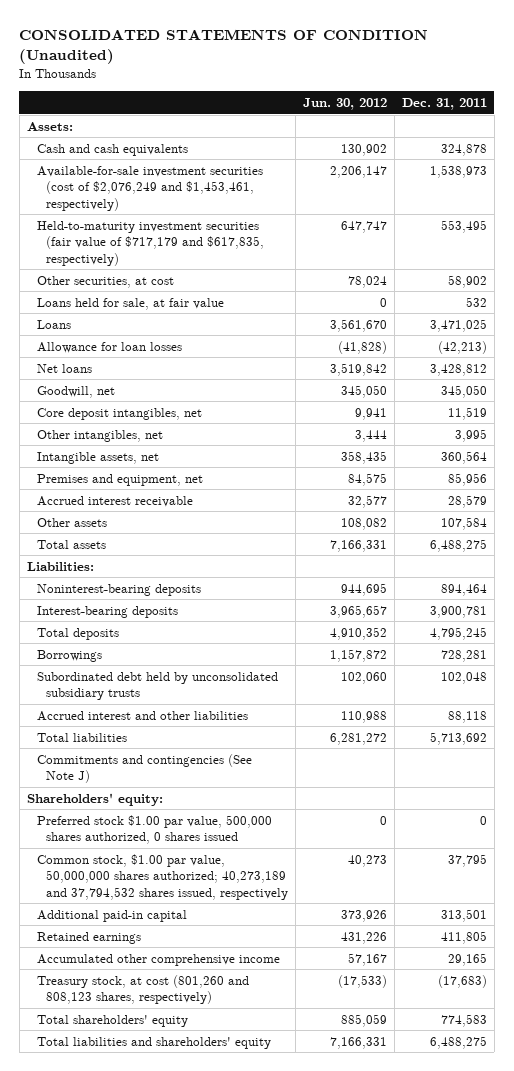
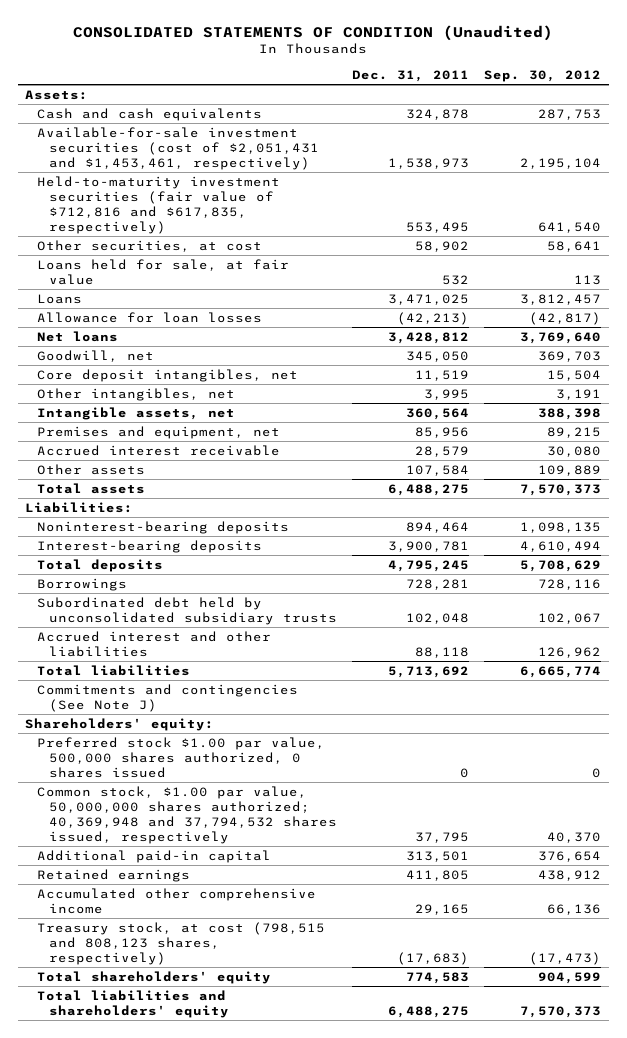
- | Jun. 30, 2012 | Dec. 31, 2011
+ | Dec. 31, 2011 | Sep. 30, 2012
- Available-for-sale investment securities (cost of $2,076,249 and $1,453,461, respectively) | 2,206,147 | 1,538,973
- Held-to-maturity investment securities (fair value of $717,179 and $617,835, respectively) | 647,747 | 553,495
+ Available-for-sale investment securities (cost of $2,051,431 and $1,453,461, respectively) | 1,538,973 | 2,195,104
+ Held-to-maturity investment securities (fair value of $712,816 and $617,835, respectively) | 553,495 | 641,540
- Common stock, $1.00 par value, 50,000,000 shares authorized; 40,273,189 and 37,794,532 shares issued, respectively | 40,273 | 37,795
+ Common stock, $1.00 par value, 50,000,000 shares authorized; 40,369,948 and 37,794,532 shares issued, respectively | 37,795 | 40,370
- Treasury stock, at cost (801,260 and 808,123 shares, respectively) | (17,533) | (17,683)
+ Treasury stock, at cost (798,515 and 808,123 shares, respectively) | (17,683) | (17,473)

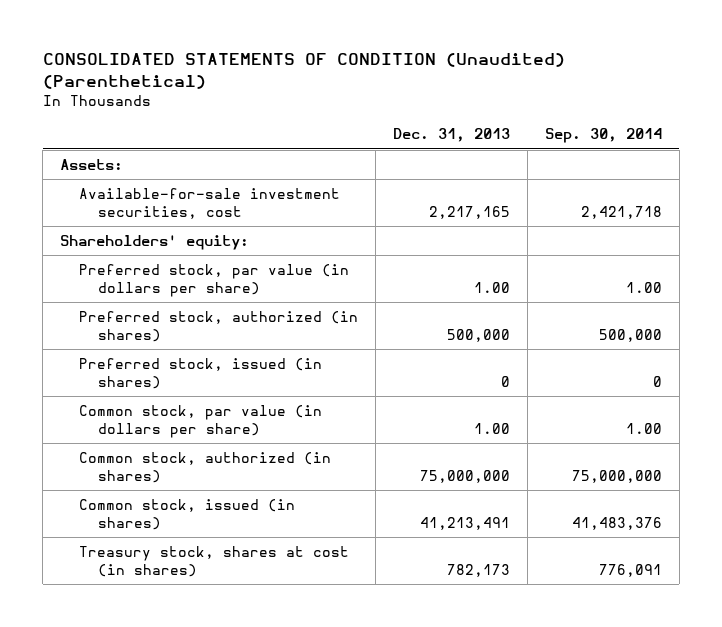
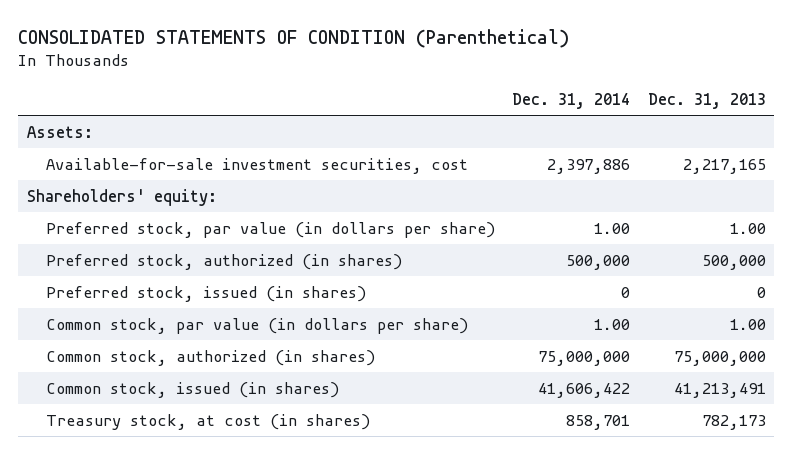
- CONSOLIDATED STATEMENTS OF CONDITION (Unaudited) (Parenthetical)
+ CONSOLIDATED STATEMENTS OF CONDITION (Parenthetical)
- | Dec. 31, 2013 | Sep. 30, 2014
+ | Dec. 31, 2014 | Dec. 31, 2013
- Treasury stock, shares at cost (in shares) | 782,173 | 776,091
+ Treasury stock, at cost (in shares) | 858,701 | 782,173

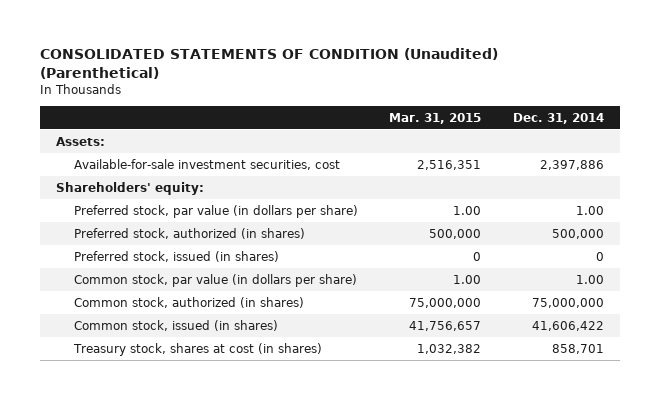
- CONSOLIDATED STATEMENTS OF CONDITION (Parenthetical)
+ CONSOLIDATED STATEMENTS OF CONDITION (Unaudited) (Parenthetical)
- | Dec. 31, 2014 | Dec. 31, 2013
+ | Mar. 31, 2015 | Dec. 31, 2014
- Treasury stock, at cost (in shares) | 858,701 | 782,173
+ Treasury stock, shares at cost (in shares) | 1,032,382 | 858,701

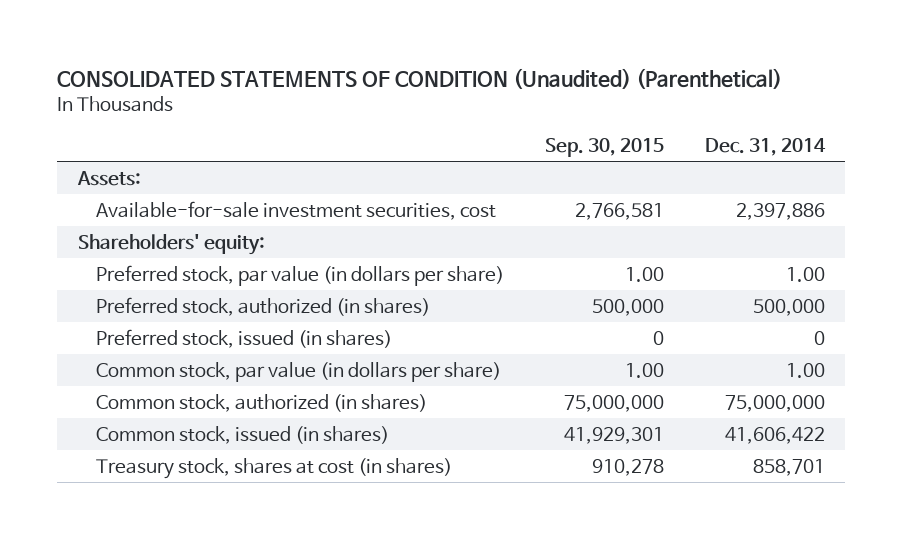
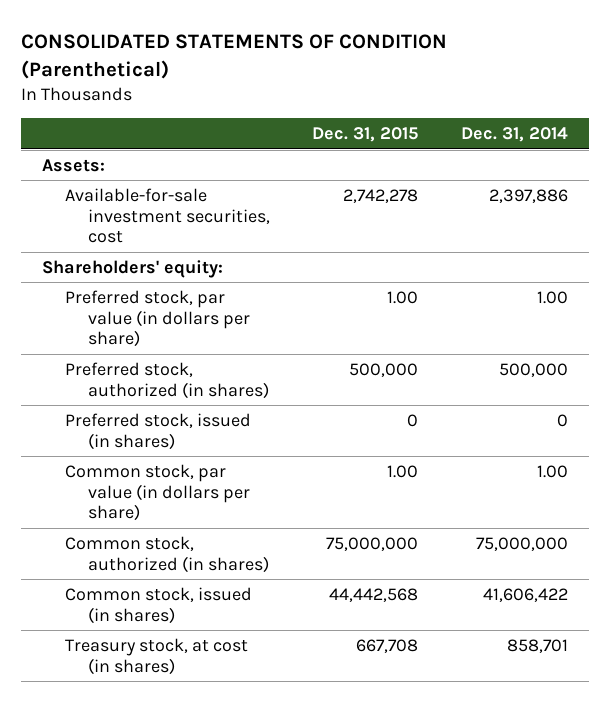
- CONSOLIDATED STATEMENTS OF CONDITION (Unaudited) (Parenthetical)
+ CONSOLIDATED STATEMENTS OF CONDITION (Parenthetical)
- | Sep. 30, 2015 | Dec. 31, 2014
+ | Dec. 31, 2015 | Dec. 31, 2014
- Treasury stock, shares at cost (in shares) | 910,278 | 858,701
+ Treasury stock, at cost (in shares) | 667,708 | 858,701

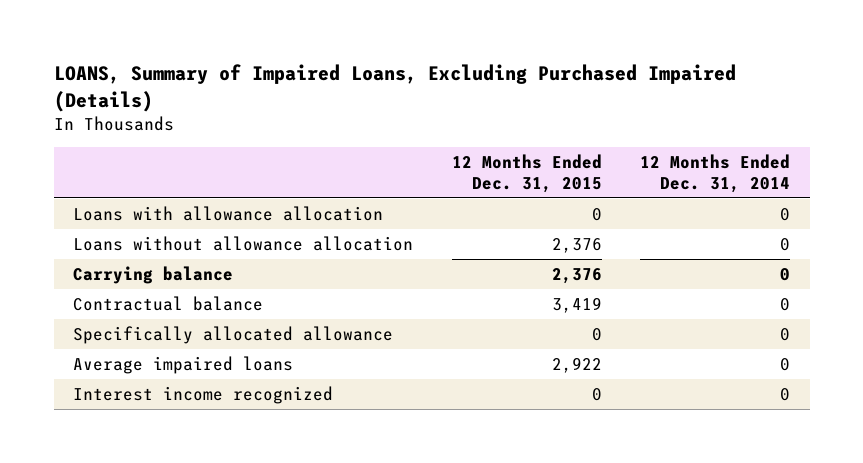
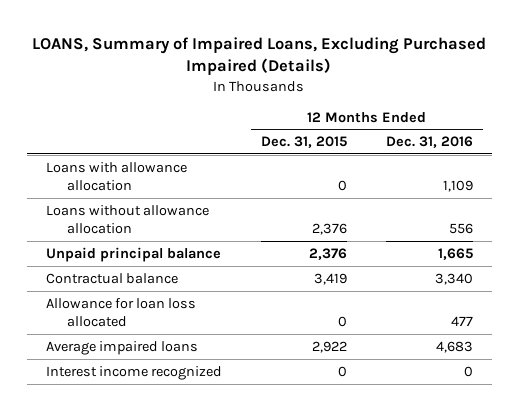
- | 12 Months Ended Dec. 31, 2015 | 12 Months Ended Dec. 31, 2014
+ | 12 Months Ended Dec. 31, 2015 | 12 Months Ended Dec. 31, 2016
- Carrying balance | 2,376 | 0
+ Unpaid principal balance | 2,376 | 1,665
- Specifically allocated allowance | 0 | 0
+ Allowance for loan loss allocated | 0 | 477

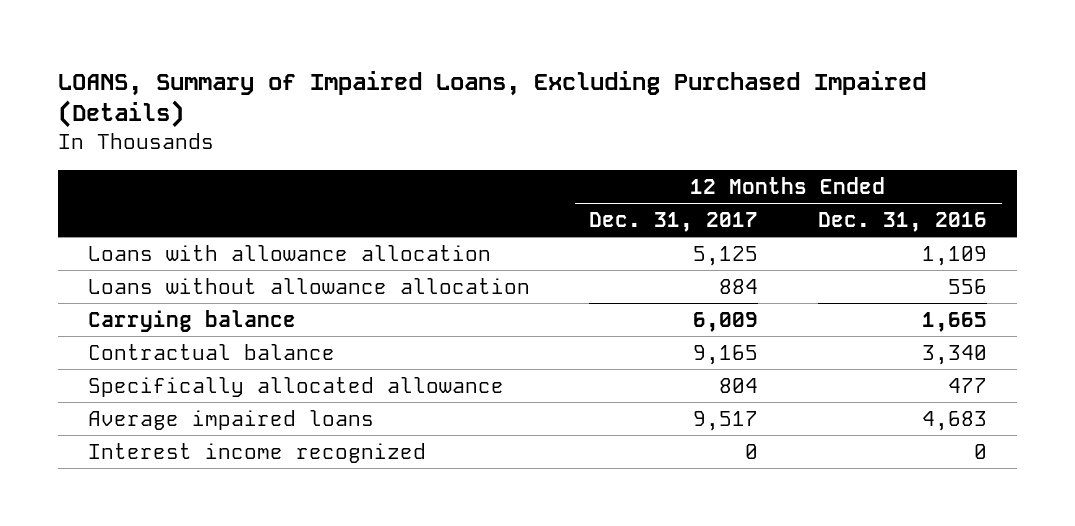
- | 12 Months Ended Dec. 31, 2015 | 12 Months Ended Dec. 31, 2016
+ | 12 Months Ended Dec. 31, 2017 | 12 Months Ended Dec. 31, 2016
- Unpaid principal balance | 2,376 | 1,665
+ Carrying balance | 6,009 | 1,665
- Allowance for loan loss allocated | 0 | 477
+ Specifically allocated allowance | 804 | 477

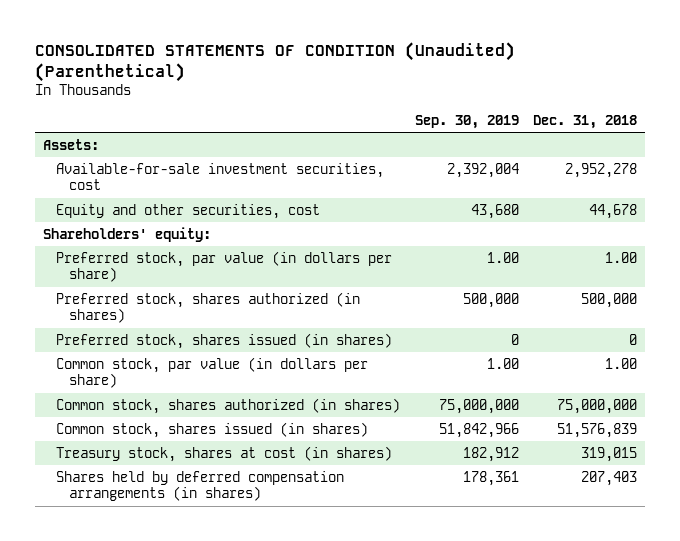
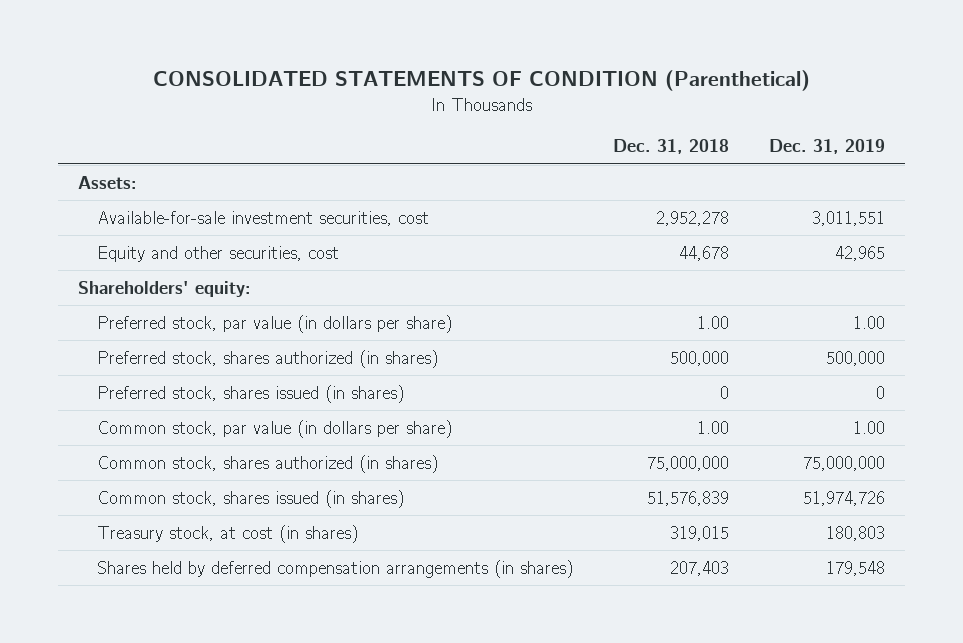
- CONSOLIDATED STATEMENTS OF CONDITION (Unaudited) (Parenthetical)
+ CONSOLIDATED STATEMENTS OF CONDITION (Parenthetical)
- | Sep. 30, 2019 | Dec. 31, 2018
+ | Dec. 31, 2018 | Dec. 31, 2019
- Treasury stock, shares at cost (in shares) | 182,912 | 319,015
+ Treasury stock, at cost (in shares) | 319,015 | 180,803

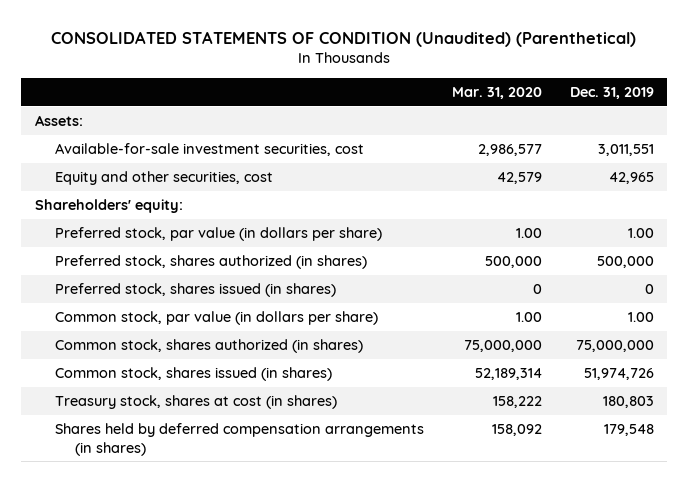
- CONSOLIDATED STATEMENTS OF CONDITION (Parenthetical)
+ CONSOLIDATED STATEMENTS OF CONDITION (Unaudited) (Parenthetical)
- | Dec. 31, 2018 | Dec. 31, 2019
+ | Mar. 31, 2020 | Dec. 31, 2019
- Treasury stock, at cost (in shares) | 319,015 | 180,803
+ Treasury stock, shares at cost (in shares) | 158,222 | 180,803

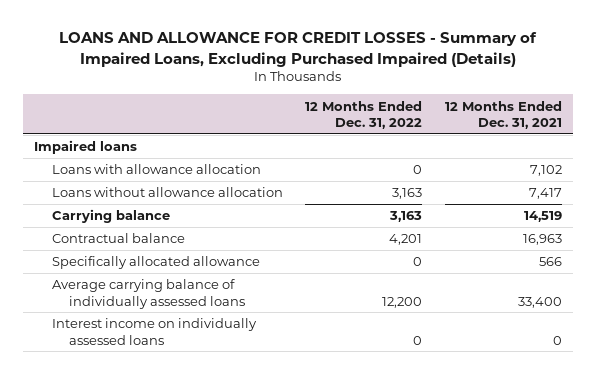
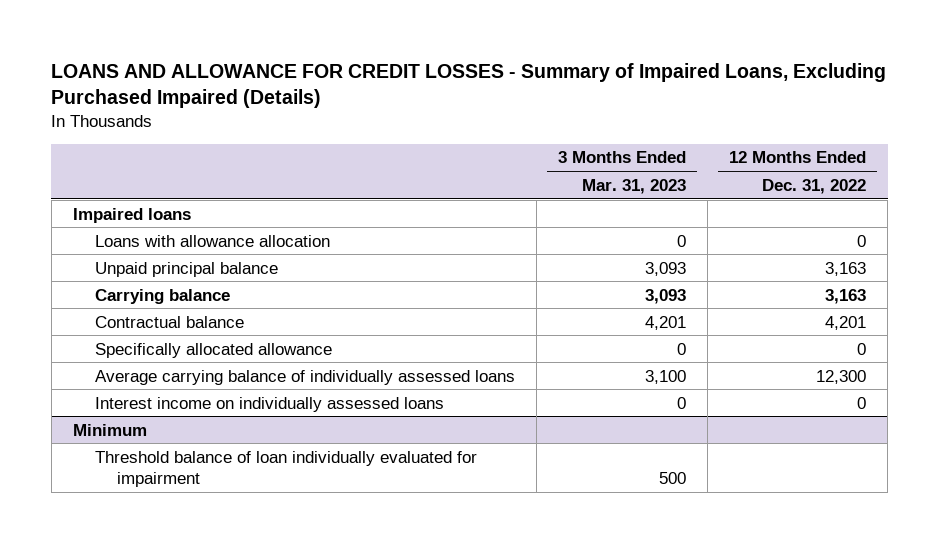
- | 12 Months Ended Dec. 31, 2022 | 12 Months Ended Dec. 31, 2021
+ | 3 Months Ended Mar. 31, 2023 | 12 Months Ended Dec. 31, 2022
- Loans without allowance allocation | 3,163 | 7,417
+ Unpaid principal balance | 3,093 | 3,163
- Average carrying balance of individually assessed loans | 12,200 | 33,400
+ Average carrying balance of individually assessed loans | 3,100 | 12,300
+ Minimum
+ Threshold balance of loan individually evaluated for impairment | 500 |

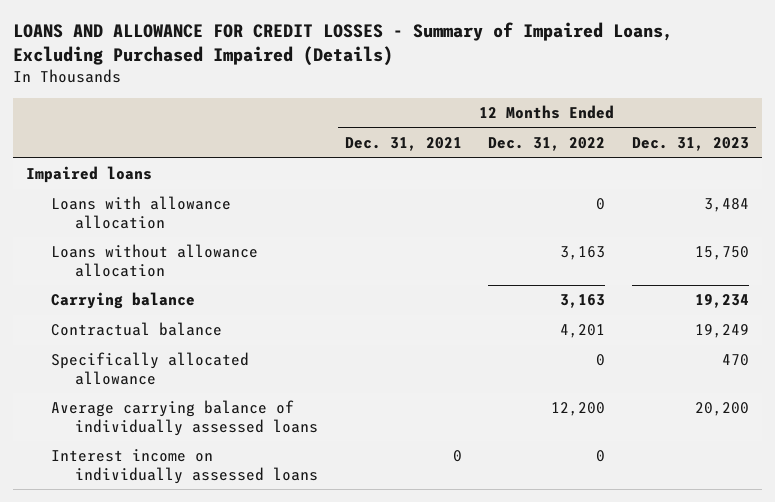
- | 3 Months Ended Mar. 31, 2023 | 12 Months Ended Dec. 31, 2022
+ | 12 Months Ended Dec. 31, 2021 | 12 Months Ended Dec. 31, 2022 | 12 Months Ended Dec. 31, 2023
- Unpaid principal balance | 3,093 | 3,163
+ Loans without allowance allocation | | 3,163 | 15,750
- Average carrying balance of individually assessed loans | 3,100 | 12,300
+ Average carrying balance of individually assessed loans | | 12,200 | 20,200
- Minimum
- Threshold balance of loan individually evaluated for impairment | 500 |

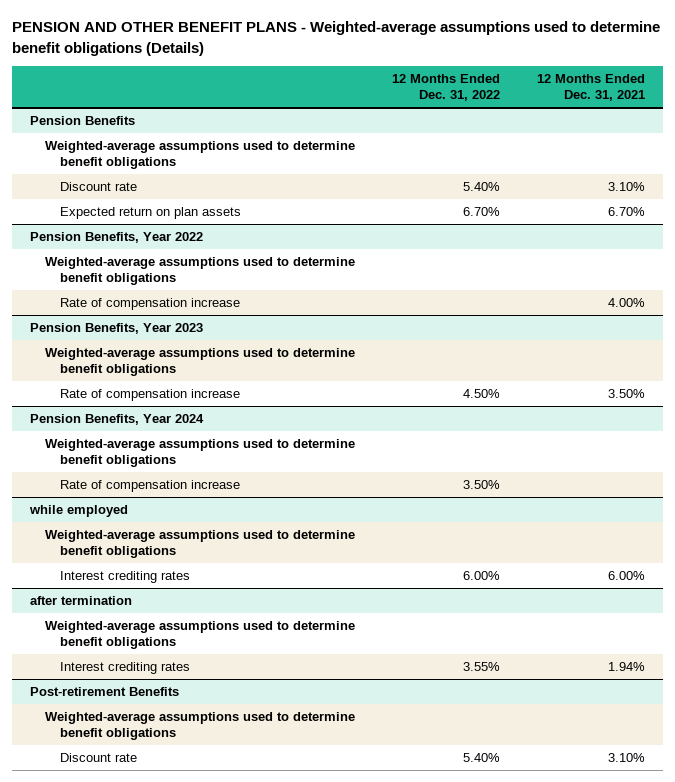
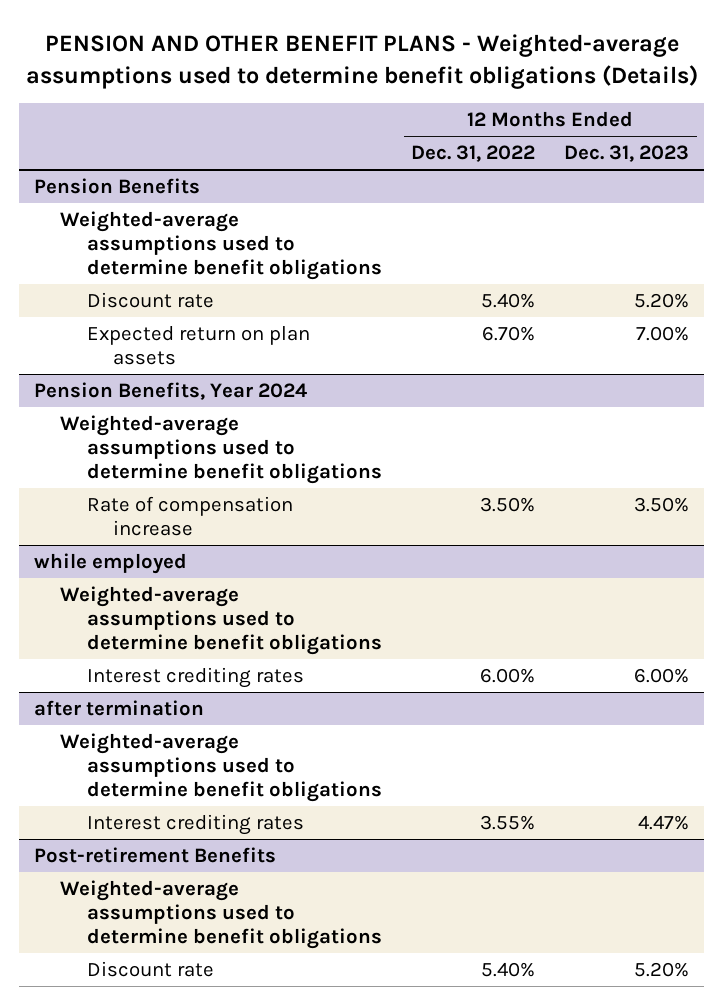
- | 12 Months Ended Dec. 31, 2022 | 12 Months Ended Dec. 31, 2021
+ | 12 Months Ended Dec. 31, 2022 | 12 Months Ended Dec. 31, 2023
- Pension Benefits, Year 2022
- Weighted-average assumptions used to determine benefit obligations
- Rate of compensation increase | | 4.00%
- Pension Benefits, Year 2023
- Weighted-average assumptions used to determine benefit obligations
- Rate of compensation increase | 4.50% | 3.50%

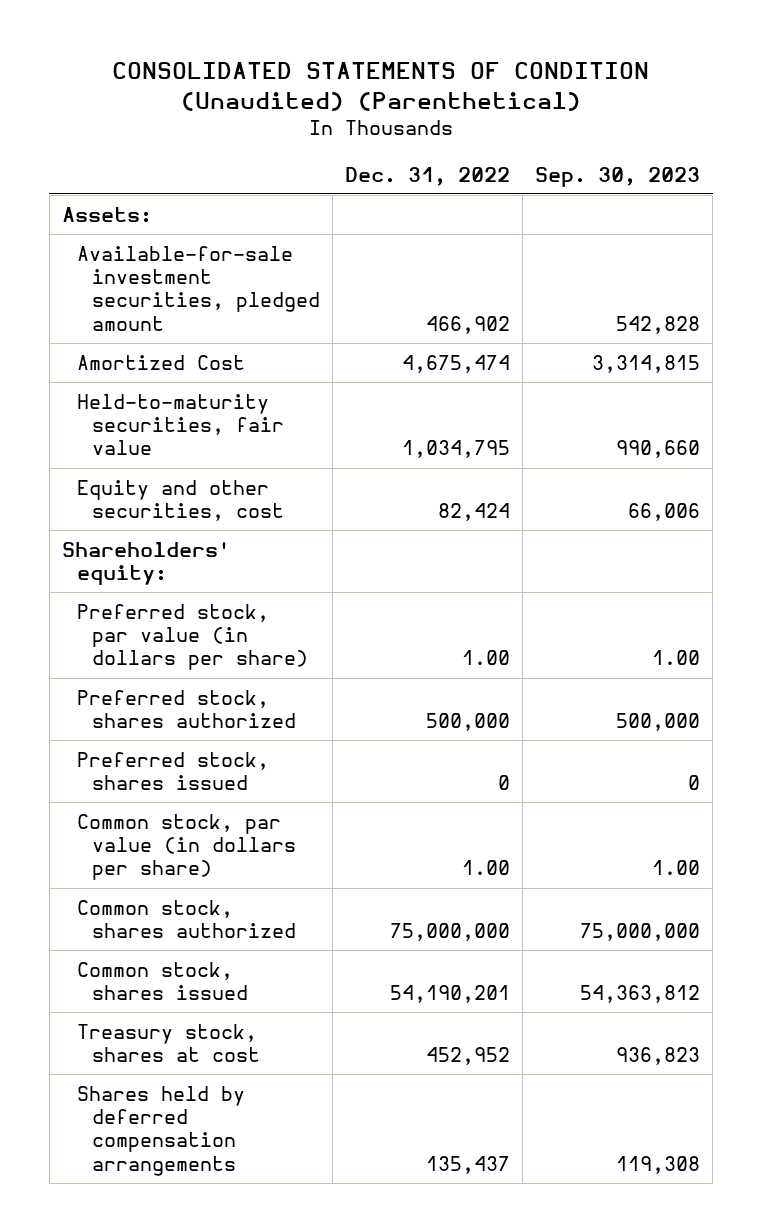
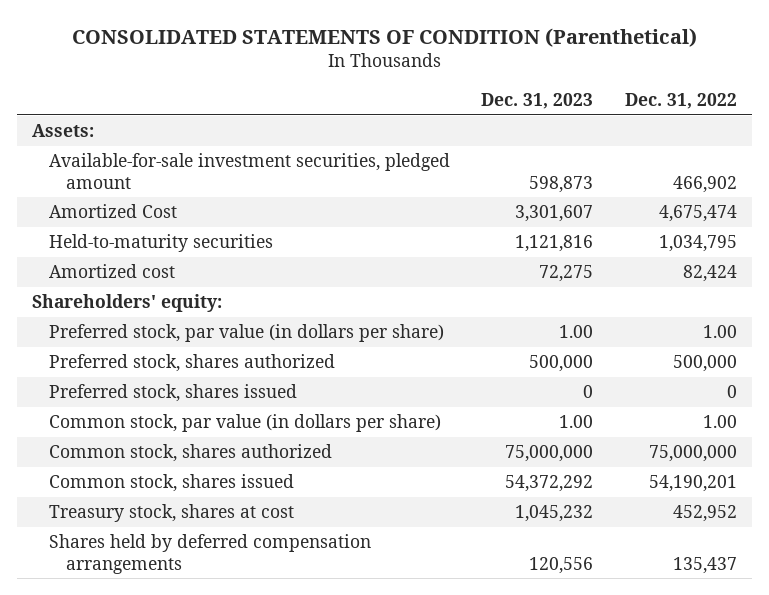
- CONSOLIDATED STATEMENTS OF CONDITION (Unaudited) (Parenthetical)
+ CONSOLIDATED STATEMENTS OF CONDITION (Parenthetical)
- | Dec. 31, 2022 | Sep. 30, 2023
+ | Dec. 31, 2023 | Dec. 31, 2022
- Held-to-maturity securities, fair value | 1,034,795 | 990,660
- Equity and other securities, cost | 82,424 | 66,006
+ Held-to-maturity securities | 1,121,816 | 1,034,795
+ Amortized cost | 72,275 | 82,424

